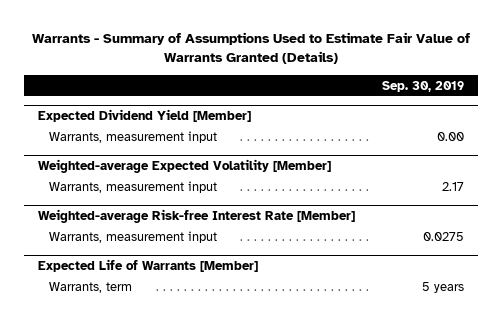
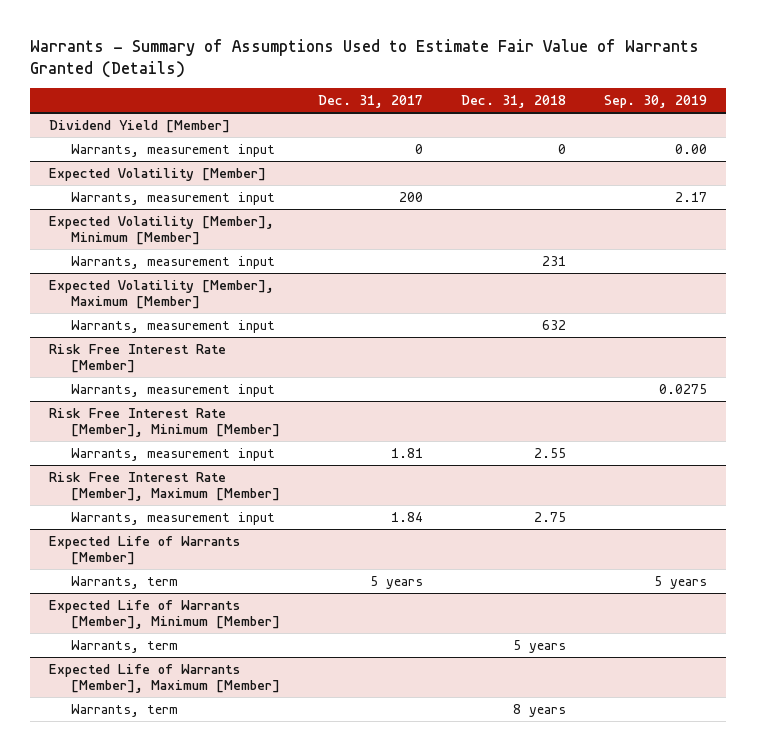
- | Sep. 30, 2019
+ | Dec. 31, 2017 | Dec. 31, 2018 | Sep. 30, 2019
- Expected Dividend Yield [Member]
+ Dividend Yield [Member]
- Weighted-average Expected Volatility [Member]
+ Expected Volatility [Member]
- Weighted-average Risk-free Interest Rate [Member]
+ Expected Volatility [Member], Minimum [Member]
+ Warrants, measurement input | | 231 |
+ Expected Volatility [Member], Maximum [Member]
+ Warrants, measurement input | | 632 |
+ Risk Free Interest Rate [Member]
+ Risk Free Interest Rate [Member], Minimum [Member]
+ Warrants, measurement input | 1.81 | 2.55 |
+ Risk Free Interest Rate [Member], Maximum [Member]
+ Warrants, measurement input | 1.84 | 2.75 |
+ Expected Life of Warrants [Member], Minimum [Member]
+ Warrants, term | | 5 years |
+ Expected Life of Warrants [Member], Maximum [Member]
+ Warrants, term | | 8 years |

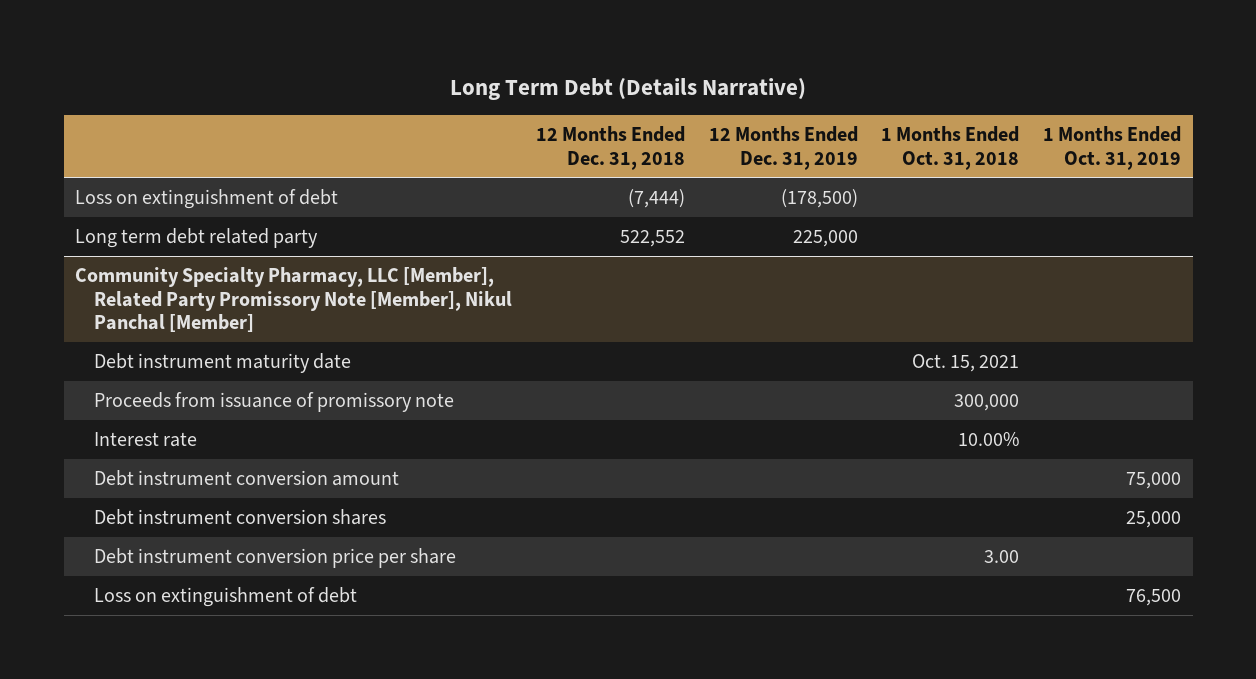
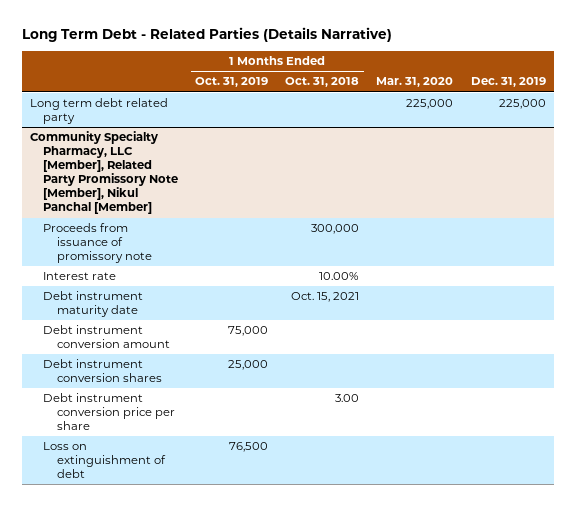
- Long Term Debt (Details Narrative)
+ Long Term Debt - Related Parties (Details Narrative)
- | 12 Months Ended Dec. 31, 2018 | 12 Months Ended Dec. 31, 2019 | 1 Months Ended Oct. 31, 2018 | 1 Months Ended Oct. 31, 2019
+ | 1 Months Ended Oct. 31, 2019 | 1 Months Ended Oct. 31, 2018 | Mar. 31, 2020 | Dec. 31, 2019
- Loss on extinguishment of debt | (7,444) | (178,500) | |
@ Community Specialty Pharmacy, LLC [Member], Related Party Promissory Note [Member], Nikul Panchal [Member]
moved down: Debt instrument maturity date | | Oct. 15, 2021 | |

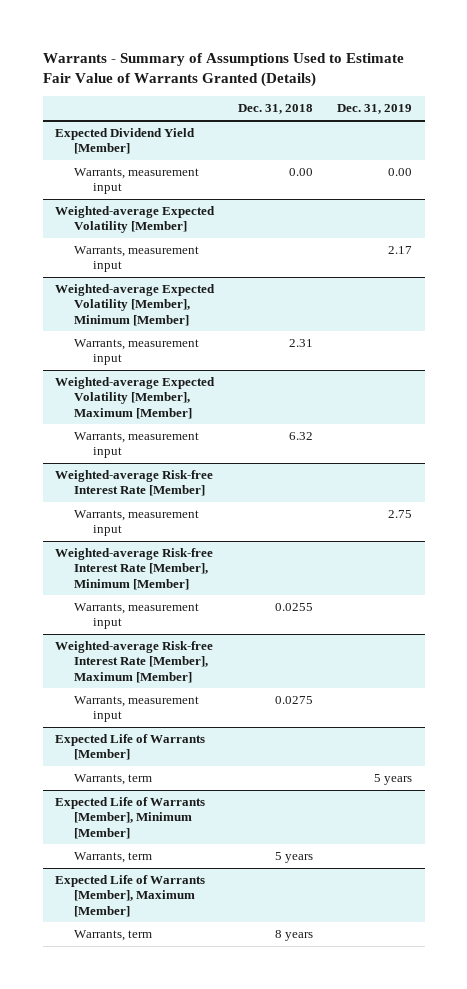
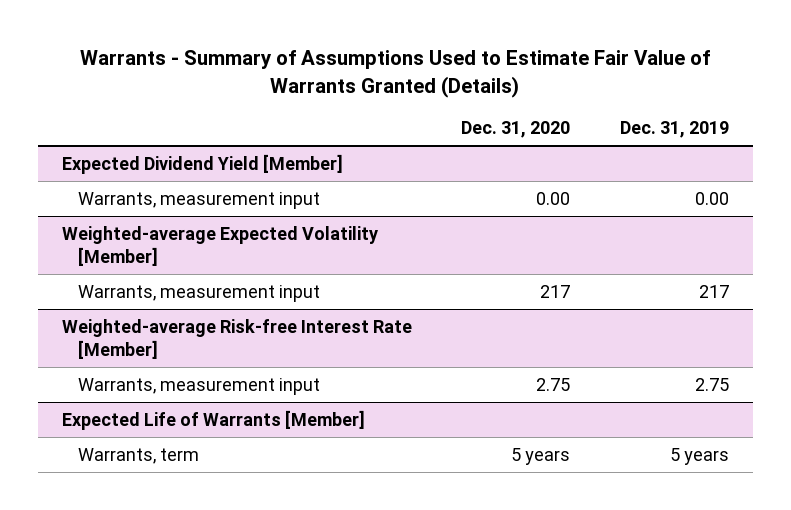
- | Dec. 31, 2018 | Dec. 31, 2019
+ | Dec. 31, 2020 | Dec. 31, 2019
@ Weighted-average Expected Volatility [Member]
- Warrants, measurement input | | 2.17
- Weighted-average Expected Volatility [Member], Minimum [Member]
- Warrants, measurement input | 2.31 |
- Weighted-average Expected Volatility [Member], Maximum [Member]
- Warrants, measurement input | 6.32 |
@ Weighted-average Expected Volatility [Member]
+ Warrants, measurement input | 217 | 217
- Weighted-average Risk-free Interest Rate [Member], Minimum [Member]
- Warrants, measurement input | 0.0255 |
- Weighted-average Risk-free Interest Rate [Member], Maximum [Member]
- Warrants, measurement input | 0.0275 |
- Expected Life of Warrants [Member], Minimum [Member]
- Warrants, term | 5 years |
- Expected Life of Warrants [Member], Maximum [Member]
- Warrants, term | 8 years |

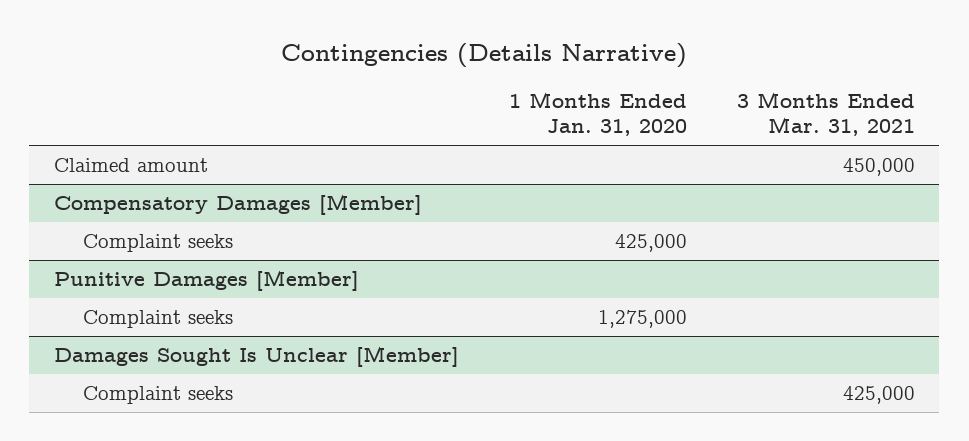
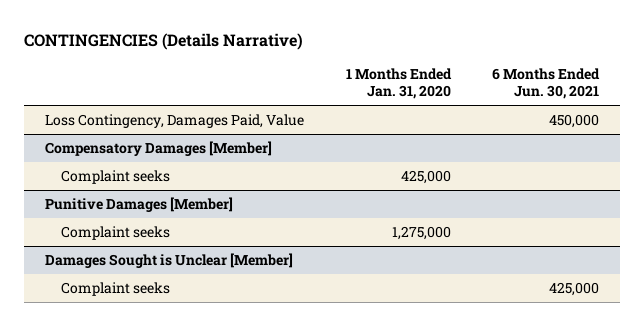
- Contingencies (Details Narrative)
+ CONTINGENCIES (Details Narrative)
- | 1 Months Ended Jan. 31, 2020 | 3 Months Ended Mar. 31, 2021
+ | 1 Months Ended Jan. 31, 2020 | 6 Months Ended Jun. 30, 2021
- Claimed amount | | 450,000
+ Loss Contingency, Damages Paid, Value | | 450,000
- Damages Sought Is Unclear [Member]
+ Damages Sought is Unclear [Member]

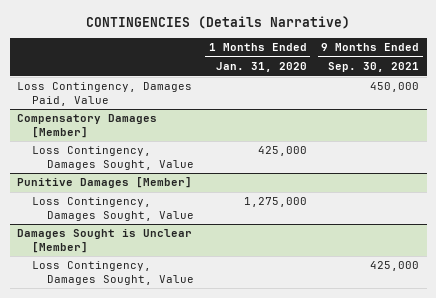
- | 1 Months Ended Jan. 31, 2020 | 6 Months Ended Jun. 30, 2021
+ | 1 Months Ended Jan. 31, 2020 | 9 Months Ended Sep. 30, 2021
@ Compensatory Damages [Member]
- Complaint seeks | 425,000 |
+ Loss Contingency, Damages Sought, Value | 425,000 |
@ Punitive Damages [Member]
- Complaint seeks | 1,275,000 |
+ Loss Contingency, Damages Sought, Value | 1,275,000 |
@ Damages Sought is Unclear [Member]
- Complaint seeks | | 425,000
+ Loss Contingency, Damages Sought, Value | | 425,000

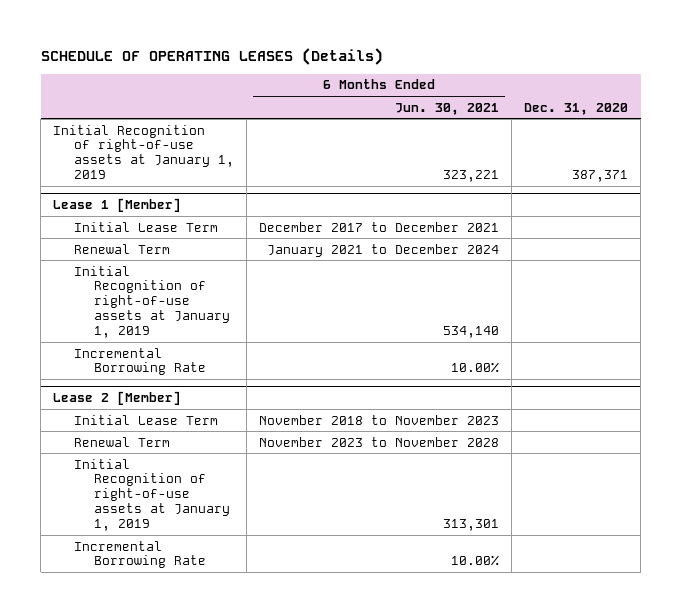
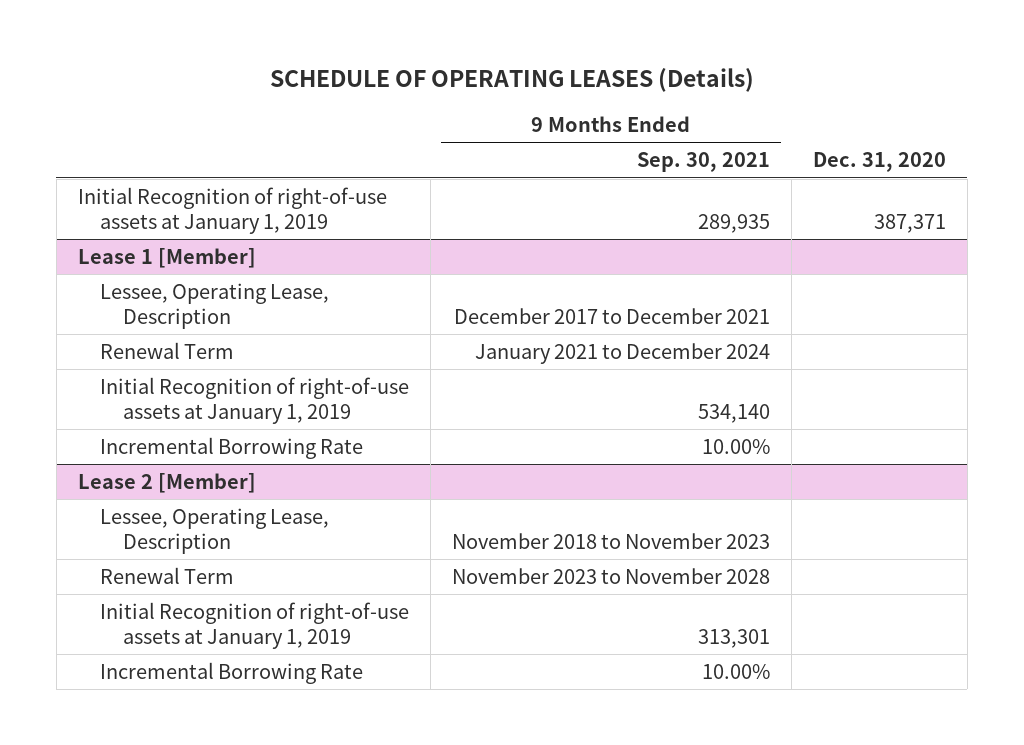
- | 6 Months Ended Jun. 30, 2021 | Dec. 31, 2020
+ | 9 Months Ended Sep. 30, 2021 | Dec. 31, 2020
@ Lease 1 [Member]
- Initial Lease Term | December 2017 to December 2021 |
+ Lessee, Operating Lease, Description | December 2017 to December 2021 |
@ Lease 2 [Member]
- Initial Lease Term | November 2018 to November 2023 |
+ Lessee, Operating Lease, Description | November 2018 to November 2023 |

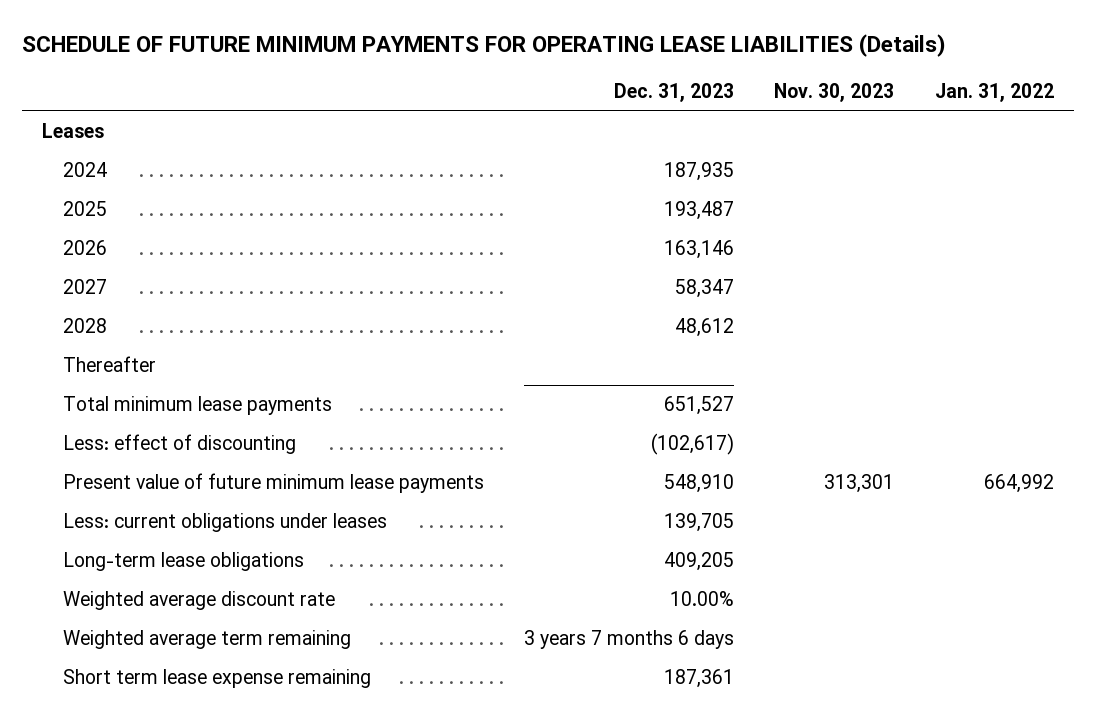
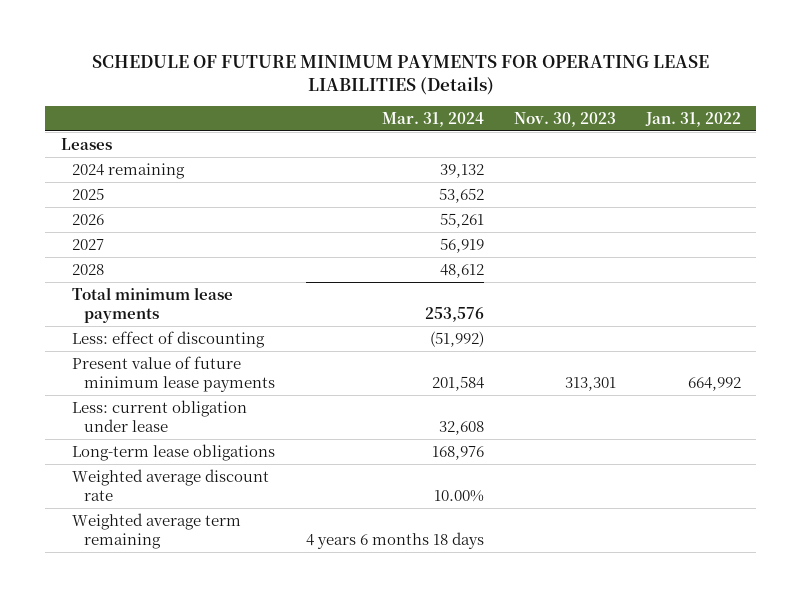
- | Dec. 31, 2023 | Nov. 30, 2023 | Jan. 31, 2022
+ | Mar. 31, 2024 | Nov. 30, 2023 | Jan. 31, 2022
- 2024 | 187,935 | |
+ 2024 remaining | 39,132 | |
- Thereafter
- Less: current obligations under leases | 139,705 | |
+ Less: current obligation under lease | 32,608 | |
- Short term lease expense remaining | 187,361 | |

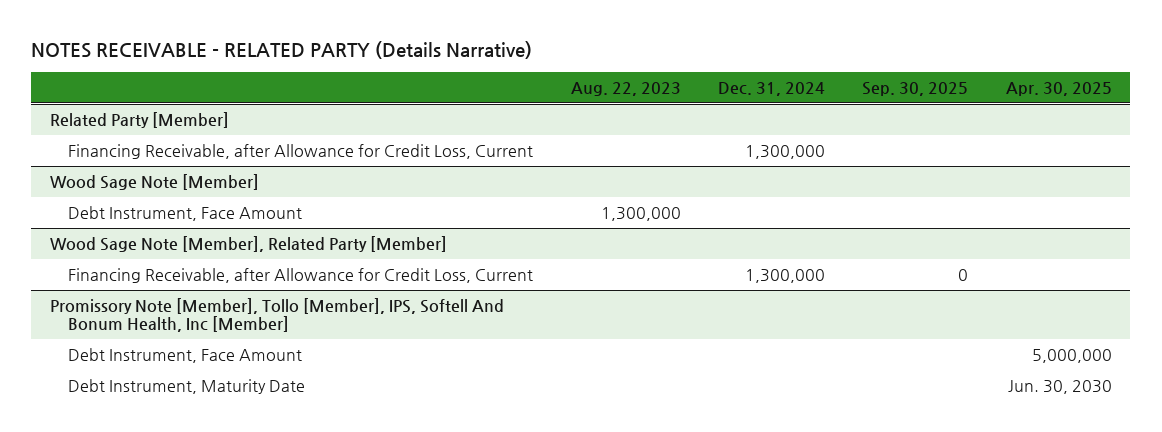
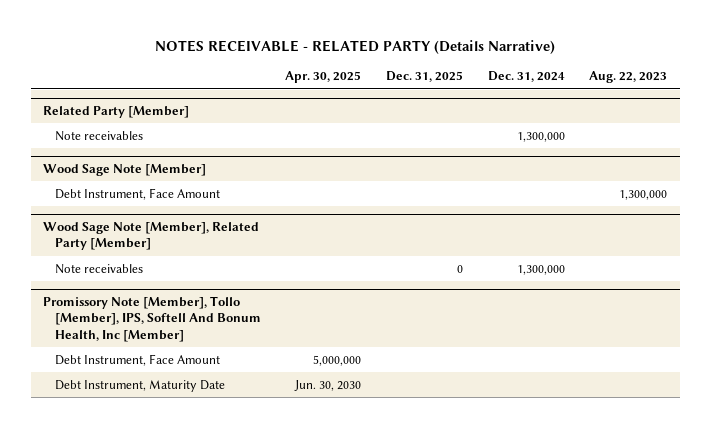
- | Aug. 22, 2023 | Dec. 31, 2024 | Sep. 30, 2025 | Apr. 30, 2025
+ | Apr. 30, 2025 | Dec. 31, 2025 | Dec. 31, 2024 | Aug. 22, 2023
@ Related Party [Member]
- Financing Receivable, after Allowance for Credit Loss, Current | | 1,300,000 | |
+ Note receivables | | | 1,300,000 |
@ Wood Sage Note [Member], Related Party [Member]
- Financing Receivable, after Allowance for Credit Loss, Current | | 1,300,000 | 0 |
+ Note receivables | | 0 | 1,300,000 |

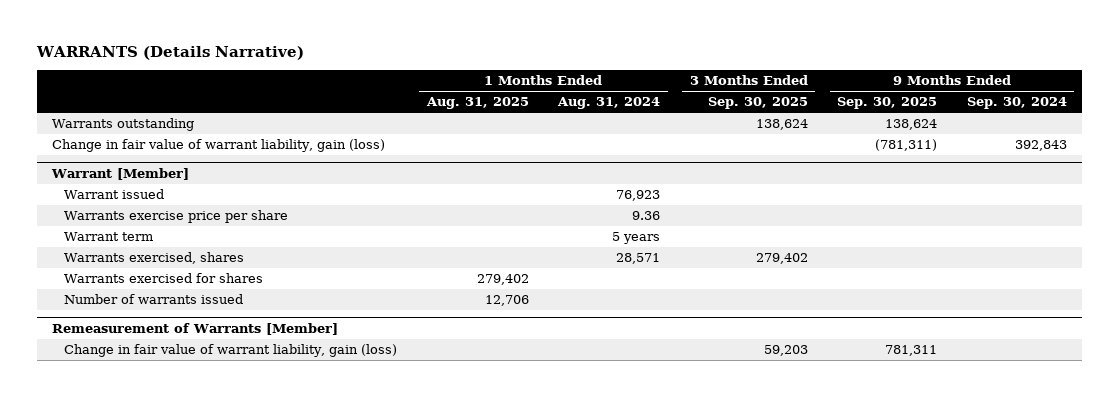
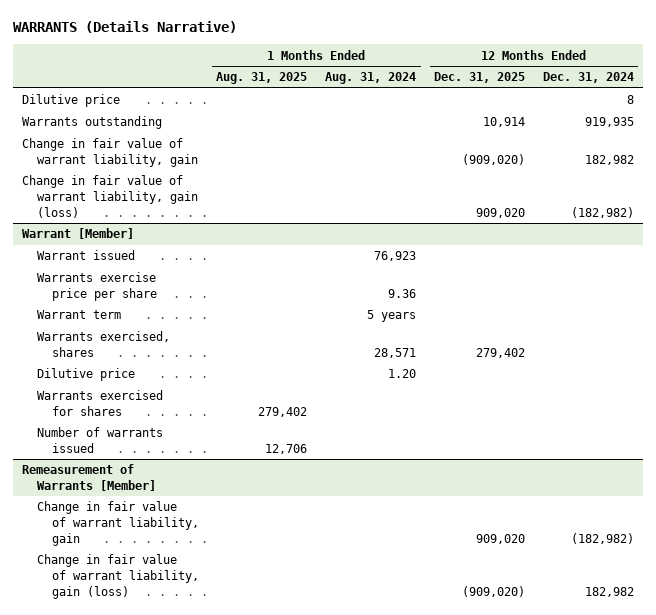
- | 1 Months Ended Aug. 31, 2025 | 1 Months Ended Aug. 31, 2024 | 3 Months Ended Sep. 30, 2025 | 9 Months Ended Sep. 30, 2025 | 9 Months Ended Sep. 30, 2024
+ | 1 Months Ended Aug. 31, 2025 | 1 Months Ended Aug. 31, 2024 | 12 Months Ended Dec. 31, 2025 | 12 Months Ended Dec. 31, 2024
+ Dilutive price | | | | 8
+ Change in fair value of warrant liability, gain | | | (909,020) | 182,982
@ Warrant [Member]
+ Dilutive price | | 1.20 | |
@ Remeasurement of Warrants [Member]
+ Change in fair value of warrant liability, gain | | | 909,020 | (182,982)

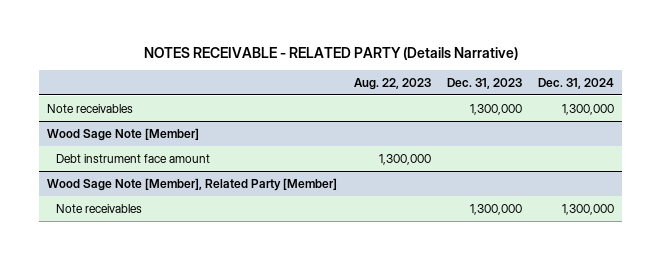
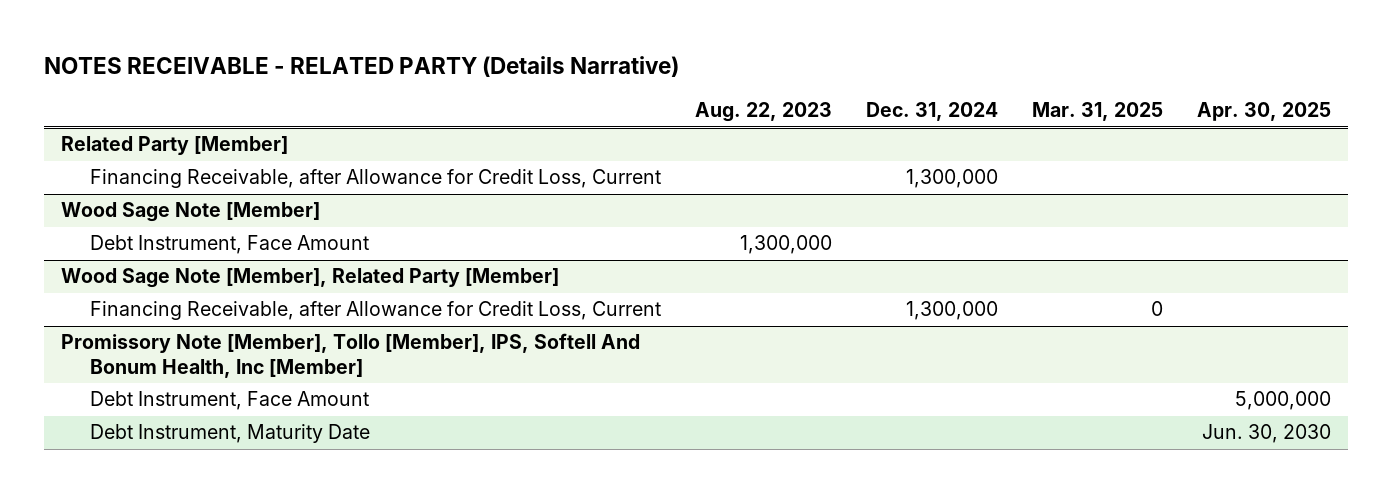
- | Aug. 22, 2023 | Dec. 31, 2023 | Dec. 31, 2024
+ | Aug. 22, 2023 | Dec. 31, 2024 | Mar. 31, 2025 | Apr. 30, 2025
- Note receivables | | 1,300,000 | 1,300,000
+ Related Party [Member]
+ Financing Receivable, after Allowance for Credit Loss, Current | | 1,300,000 | |
@ Wood Sage Note [Member]
- Debt instrument face amount | 1,300,000 | |
+ Debt Instrument, Face Amount | 1,300,000 | | |
@ Wood Sage Note [Member], Related Party [Member]
- Note receivables | | 1,300,000 | 1,300,000
+ Financing Receivable, after Allowance for Credit Loss, Current | | 1,300,000 | 0 |
+ Promissory Note [Member], Tollo [Member], IPS, Softell And Bonum Health, Inc [Member]
+ Debt Instrument, Face Amount | | | | 5,000,000
+ Debt Instrument, Maturity Date | | | | Jun. 30, 2030

